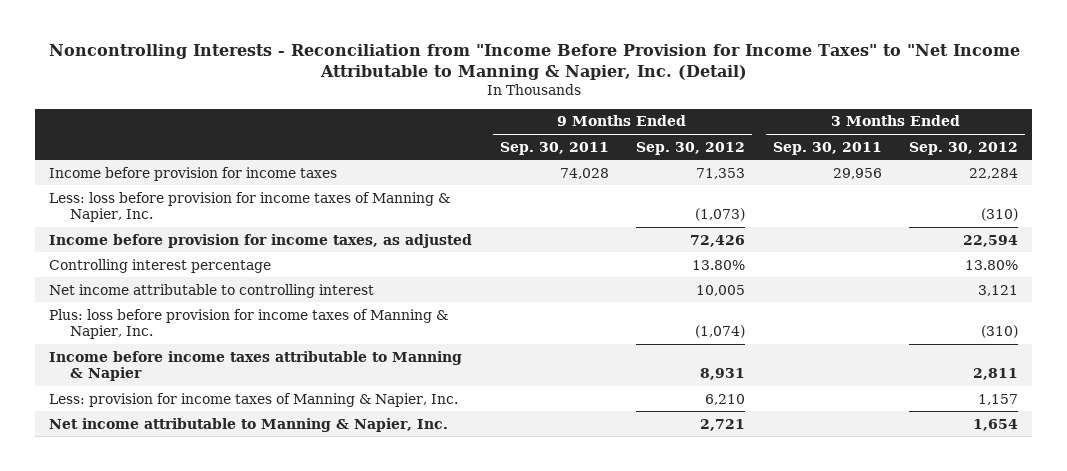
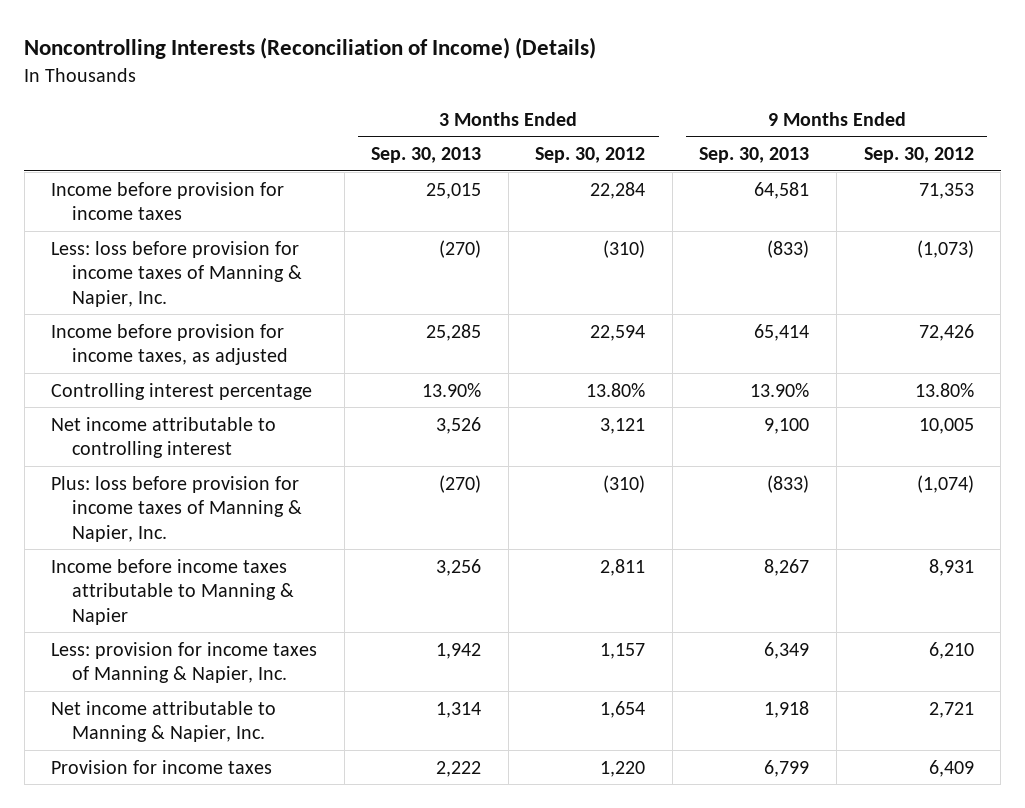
- Noncontrolling Interests - Reconciliation from "Income Before Provision for Income Taxes" to "Net Income Attributable to Manning & Napier, Inc. (Detail)
+ Noncontrolling Interests (Reconciliation of Income) (Details)
- | 9 Months Ended Sep. 30, 2011 | 9 Months Ended Sep. 30, 2012 | 3 Months Ended Sep. 30, 2011 | 3 Months Ended Sep. 30, 2012
+ | 3 Months Ended Sep. 30, 2013 | 3 Months Ended Sep. 30, 2012 | 9 Months Ended Sep. 30, 2013 | 9 Months Ended Sep. 30, 2012
+ Provision for income taxes | 2,222 | 1,220 | 6,799 | 6,409

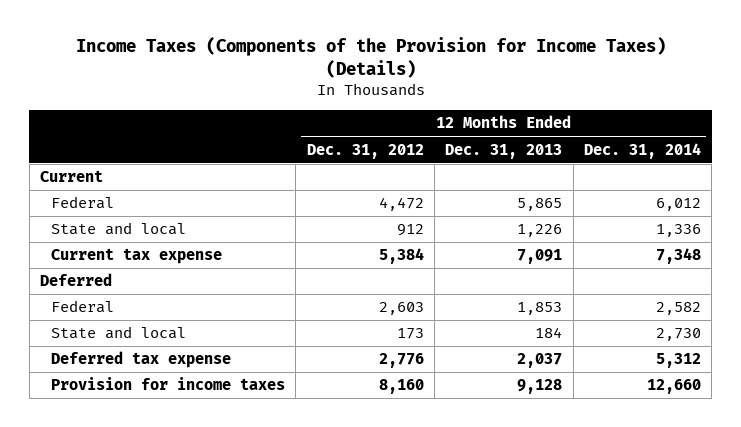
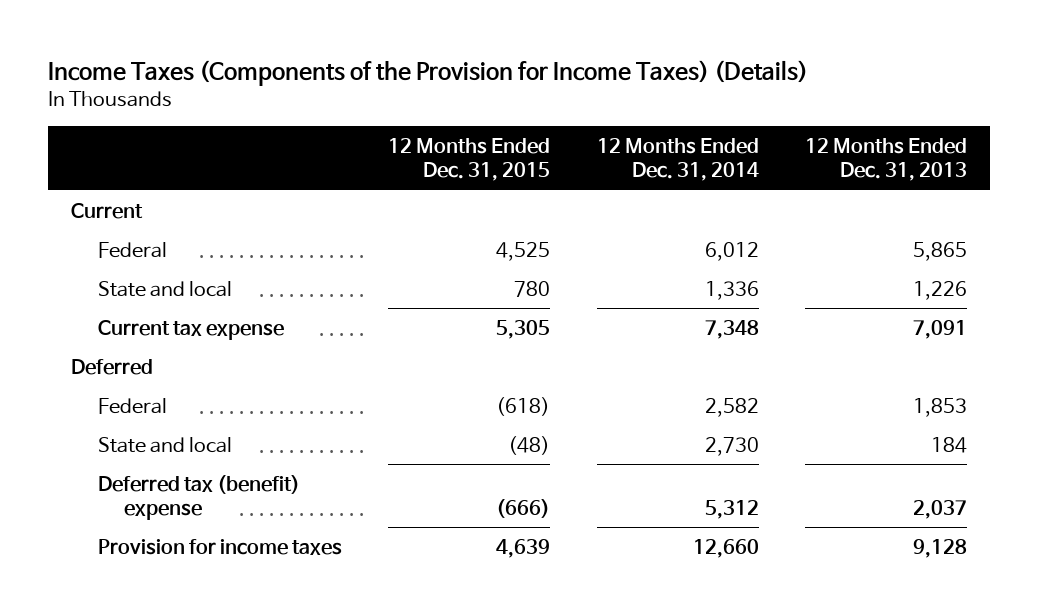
- | 12 Months Ended Dec. 31, 2012 | 12 Months Ended Dec. 31, 2013 | 12 Months Ended Dec. 31, 2014
+ | 12 Months Ended Dec. 31, 2015 | 12 Months Ended Dec. 31, 2014 | 12 Months Ended Dec. 31, 2013
- Deferred tax expense | 2,776 | 2,037 | 5,312
+ Deferred tax (benefit) expense | (666) | 5,312 | 2,037

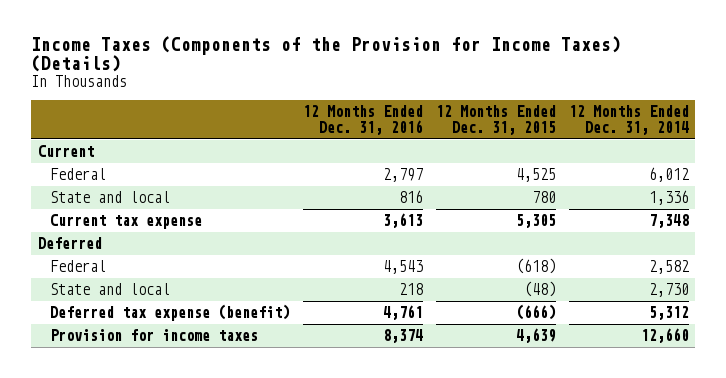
- | 12 Months Ended Dec. 31, 2015 | 12 Months Ended Dec. 31, 2014 | 12 Months Ended Dec. 31, 2013
+ | 12 Months Ended Dec. 31, 2016 | 12 Months Ended Dec. 31, 2015 | 12 Months Ended Dec. 31, 2014
- Deferred tax (benefit) expense | (666) | 5,312 | 2,037
+ Deferred tax expense (benefit) | 4,761 | (666) | 5,312

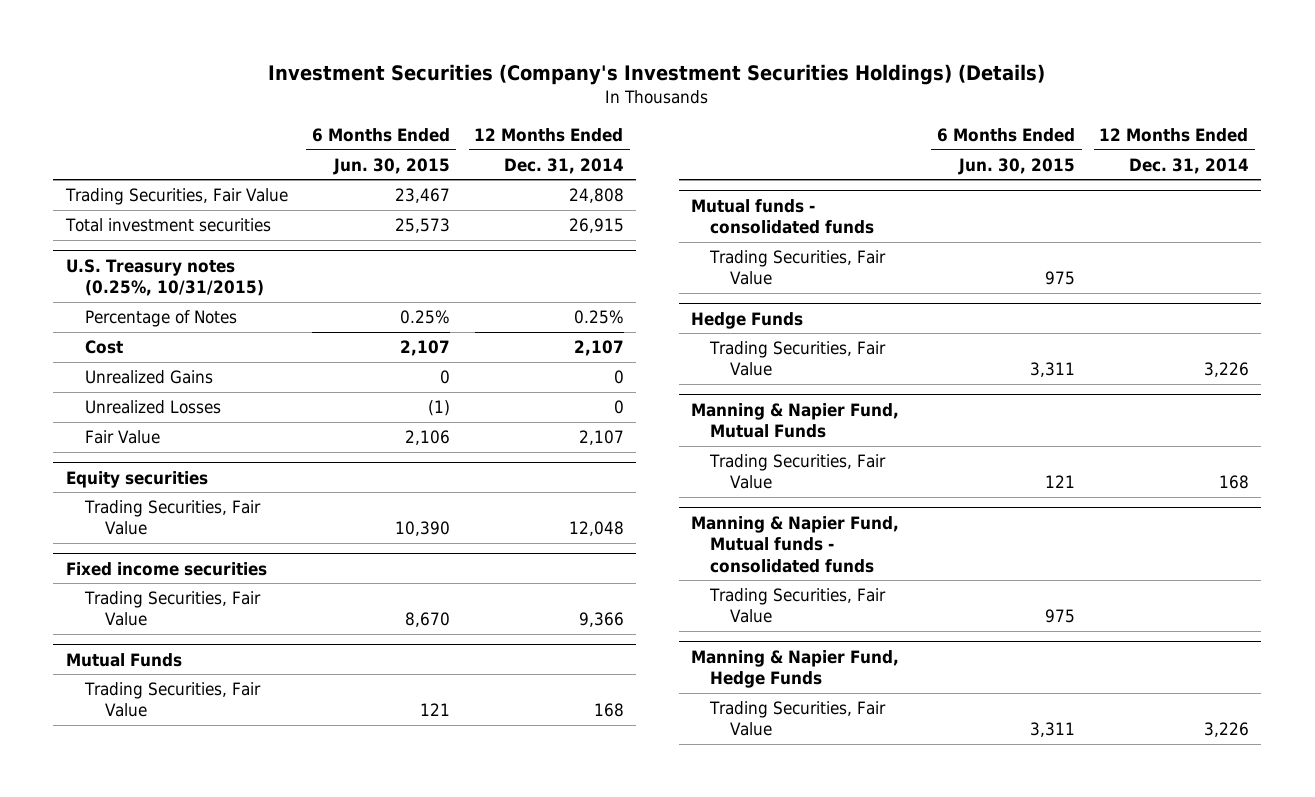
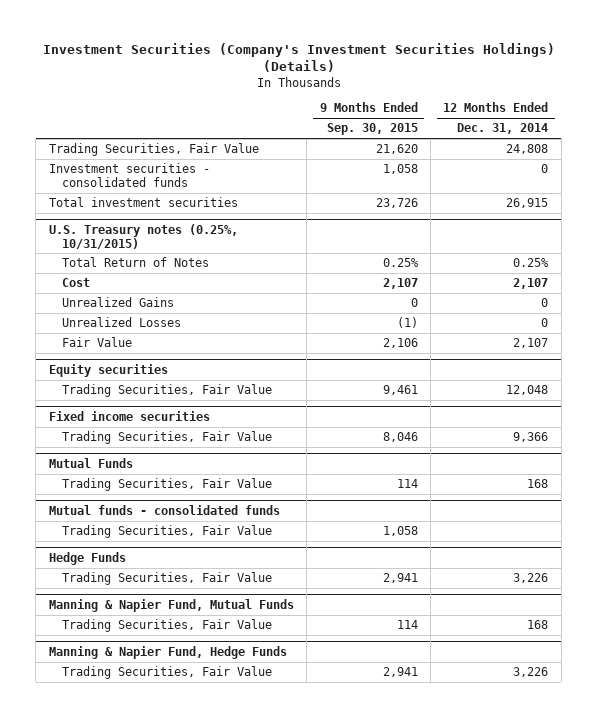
- | 6 Months Ended Jun. 30, 2015 | 12 Months Ended Dec. 31, 2014
+ | 9 Months Ended Sep. 30, 2015 | 12 Months Ended Dec. 31, 2014
+ Investment securities - consolidated funds | 1,058 | 0
@ U.S. Treasury notes (0.25%, 10/31/2015)
- Percentage of Notes | 0.25% | 0.25%
+ Total Return of Notes | 0.25% | 0.25%
- Manning & Napier Fund, Mutual funds - consolidated funds
- Trading Securities, Fair Value | 975 |

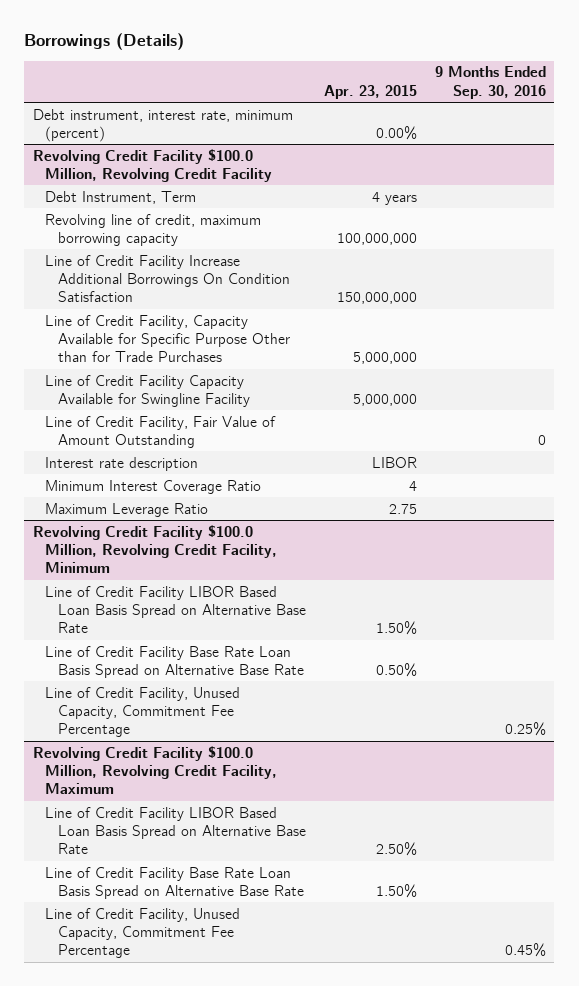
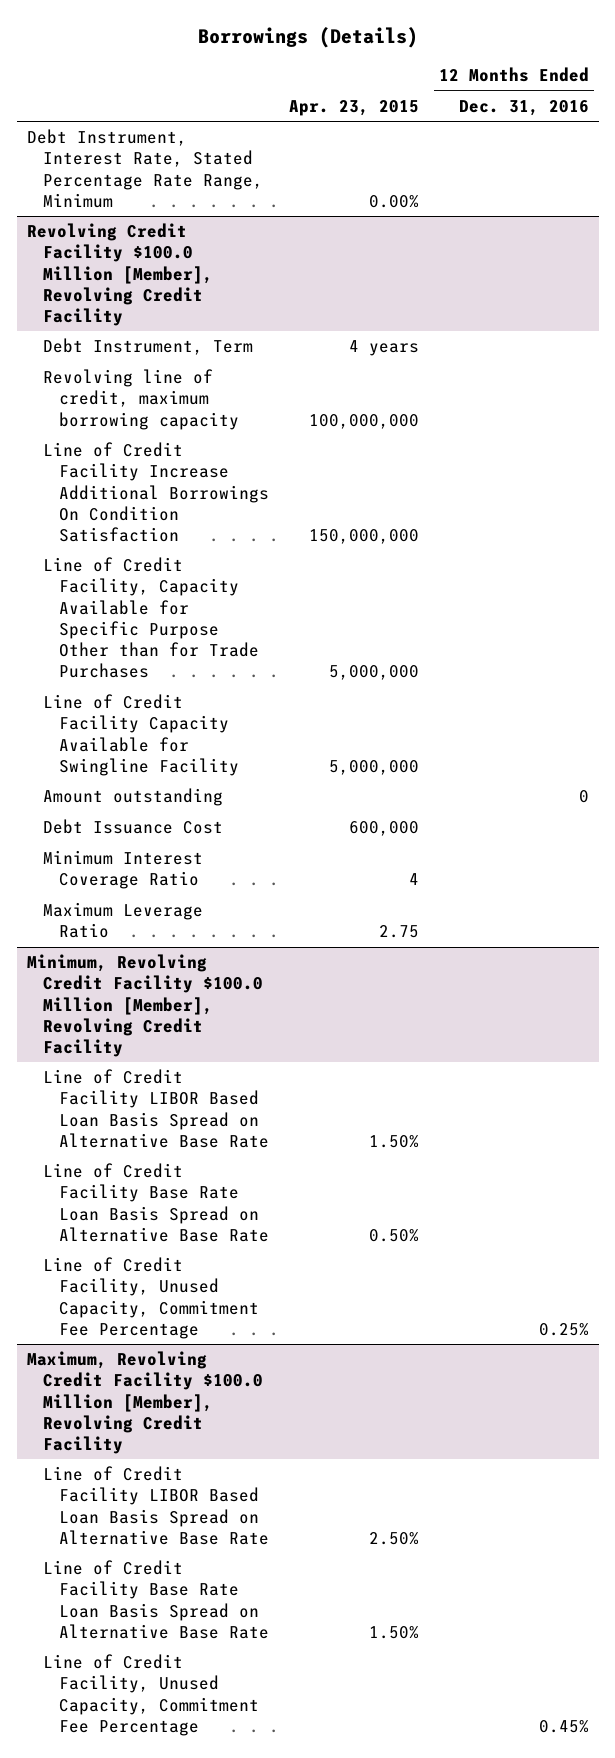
- | Apr. 23, 2015 | 9 Months Ended Sep. 30, 2016
+ | Apr. 23, 2015 | 12 Months Ended Dec. 31, 2016
- Debt instrument, interest rate, minimum (percent) | 0.00% |
- Revolving Credit Facility $100.0 Million, Revolving Credit Facility
+ Debt Instrument, Interest Rate, Stated Percentage Rate Range, Minimum | 0.00% |
+ Revolving Credit Facility $100.0 Million [Member], Revolving Credit Facility
- Line of Credit Facility, Fair Value of Amount Outstanding | | 0
- Interest rate description | LIBOR |
+ Amount outstanding | | 0
+ Debt Issuance Cost | 600,000 |
- Revolving Credit Facility $100.0 Million, Revolving Credit Facility, Minimum
+ Minimum, Revolving Credit Facility $100.0 Million [Member], Revolving Credit Facility
- Revolving Credit Facility $100.0 Million, Revolving Credit Facility, Maximum
+ Maximum, Revolving Credit Facility $100.0 Million [Member], Revolving Credit Facility

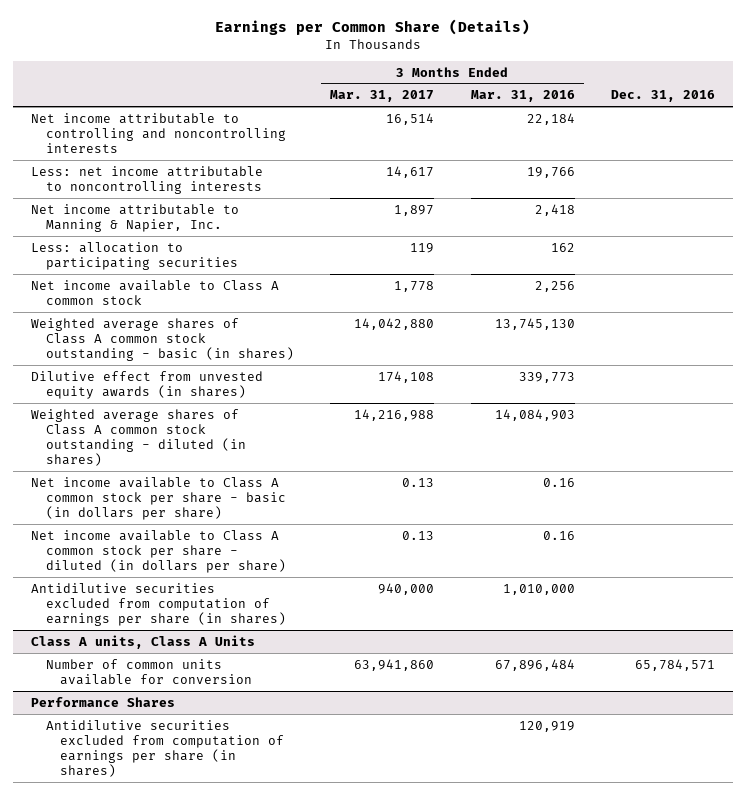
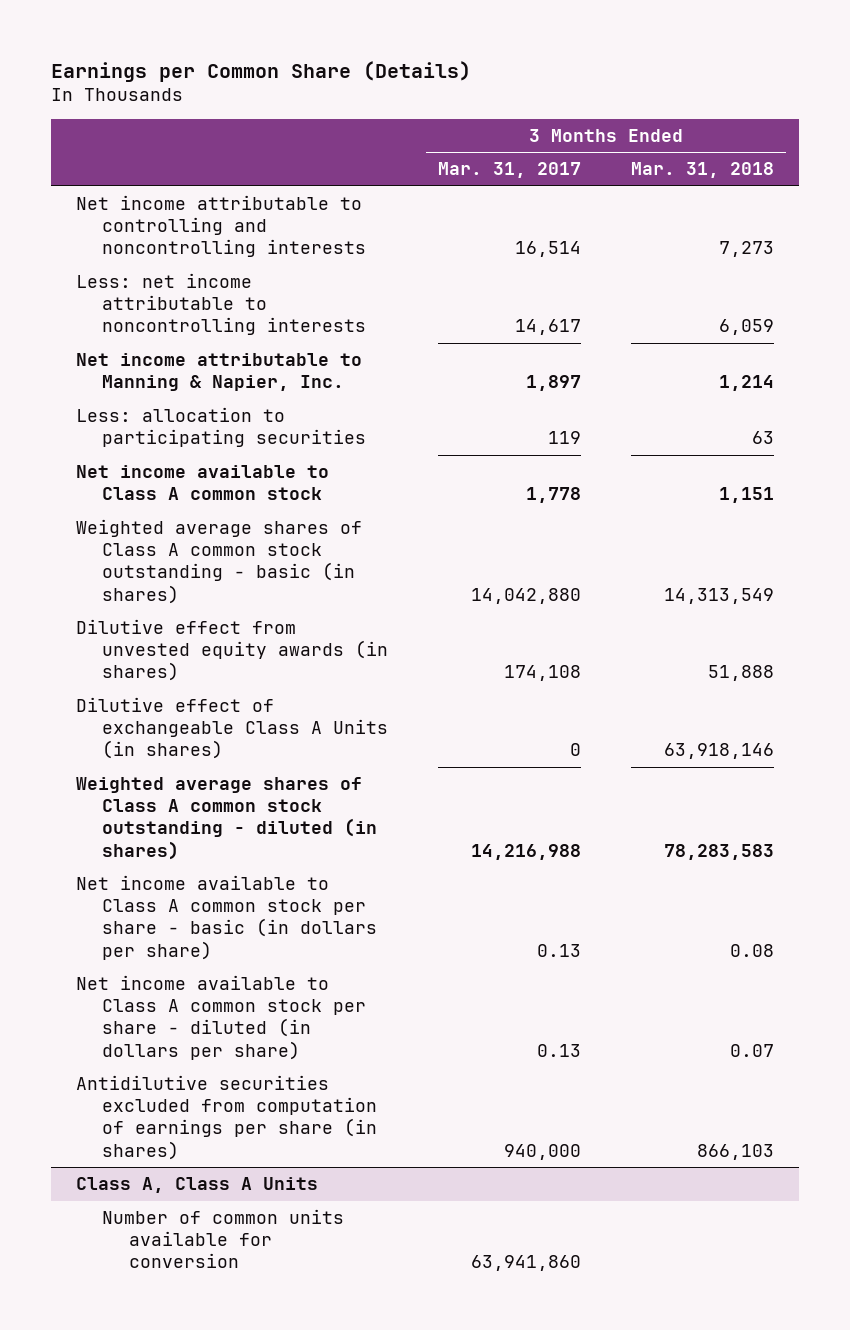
- | 3 Months Ended Mar. 31, 2017 | 3 Months Ended Mar. 31, 2016 | Dec. 31, 2016
+ | 3 Months Ended Mar. 31, 2017 | 3 Months Ended Mar. 31, 2018
+ Dilutive effect of exchangeable Class A Units (in shares) | 0 | 63,918,146
- Class A units, Class A Units
+ Class A, Class A Units
- Performance Shares
- Antidilutive securities excluded from computation of earnings per share (in shares) | | 120,919 |

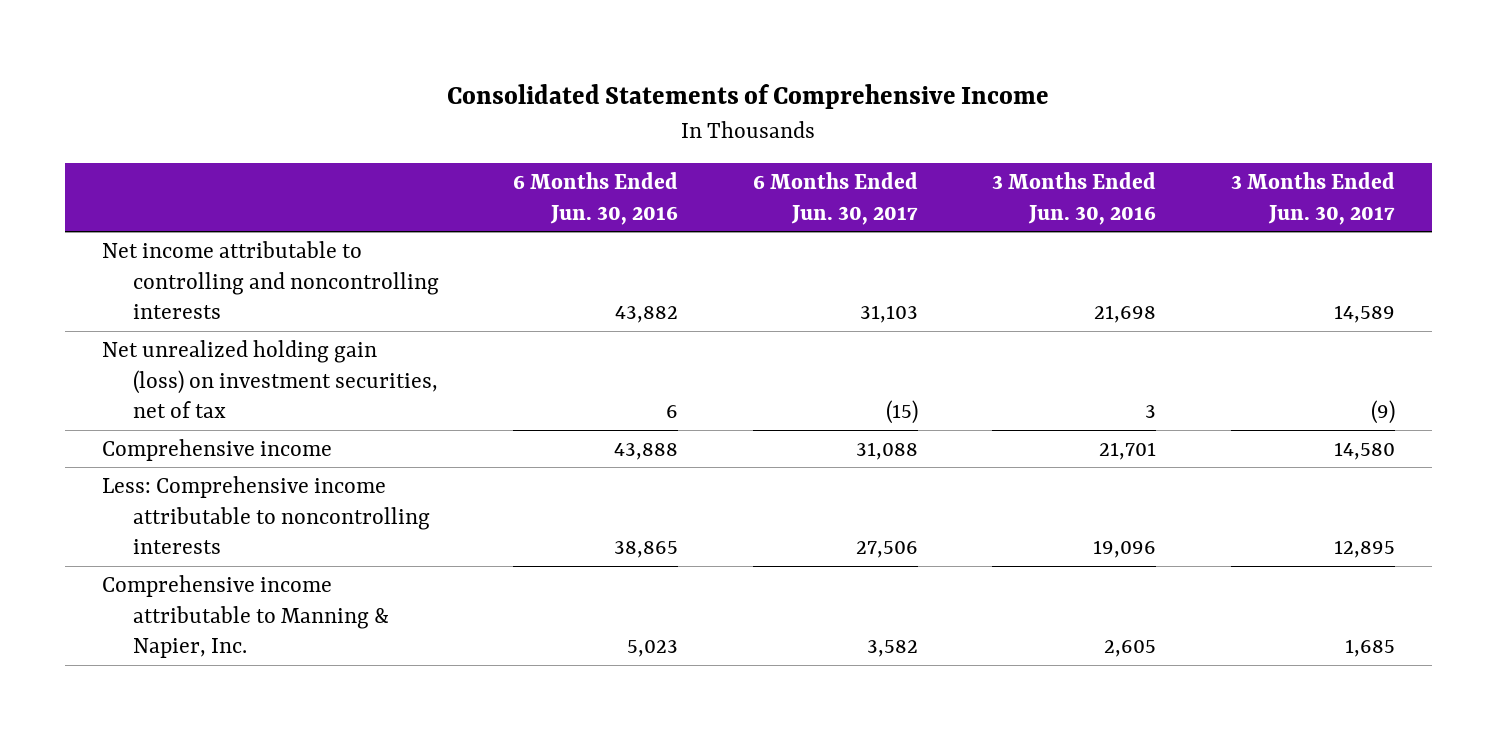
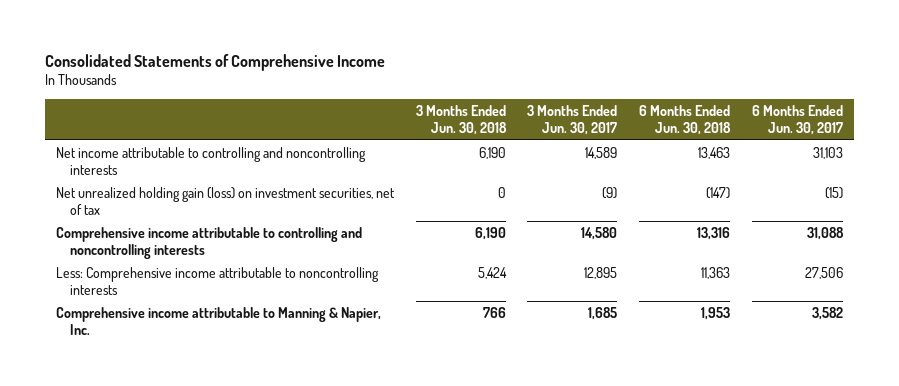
- | 6 Months Ended Jun. 30, 2016 | 6 Months Ended Jun. 30, 2017 | 3 Months Ended Jun. 30, 2016 | 3 Months Ended Jun. 30, 2017
+ | 3 Months Ended Jun. 30, 2018 | 3 Months Ended Jun. 30, 2017 | 6 Months Ended Jun. 30, 2018 | 6 Months Ended Jun. 30, 2017
- Comprehensive income | 43,888 | 31,088 | 21,701 | 14,580
+ Comprehensive income attributable to controlling and noncontrolling interests | 6,190 | 14,580 | 13,316 | 31,088

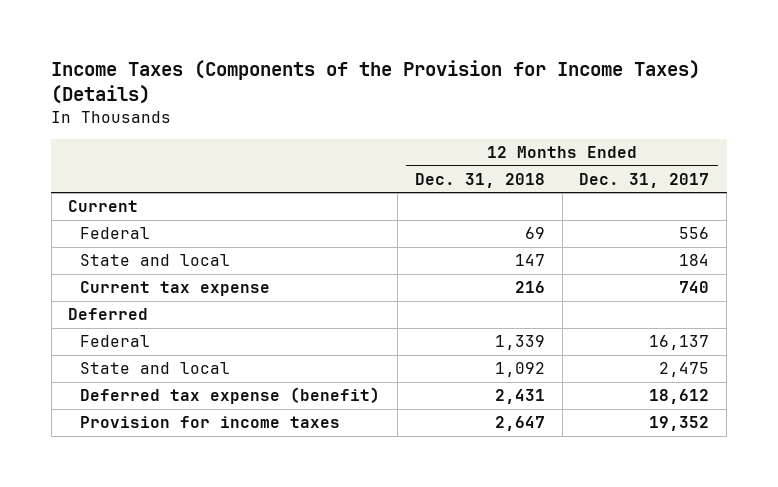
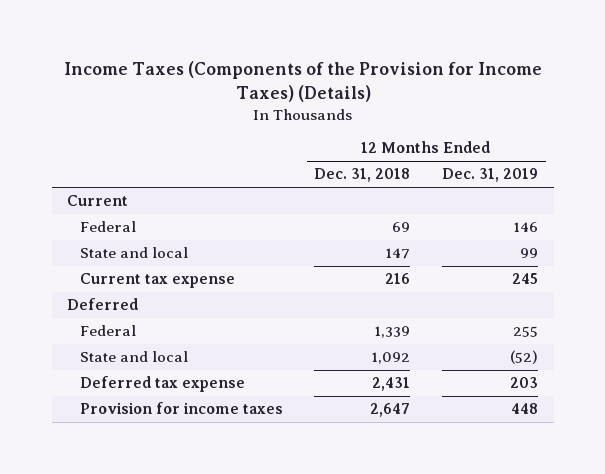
- | 12 Months Ended Dec. 31, 2018 | 12 Months Ended Dec. 31, 2017
+ | 12 Months Ended Dec. 31, 2018 | 12 Months Ended Dec. 31, 2019
- Deferred tax expense (benefit) | 2,431 | 18,612
+ Deferred tax expense | 2,431 | 203

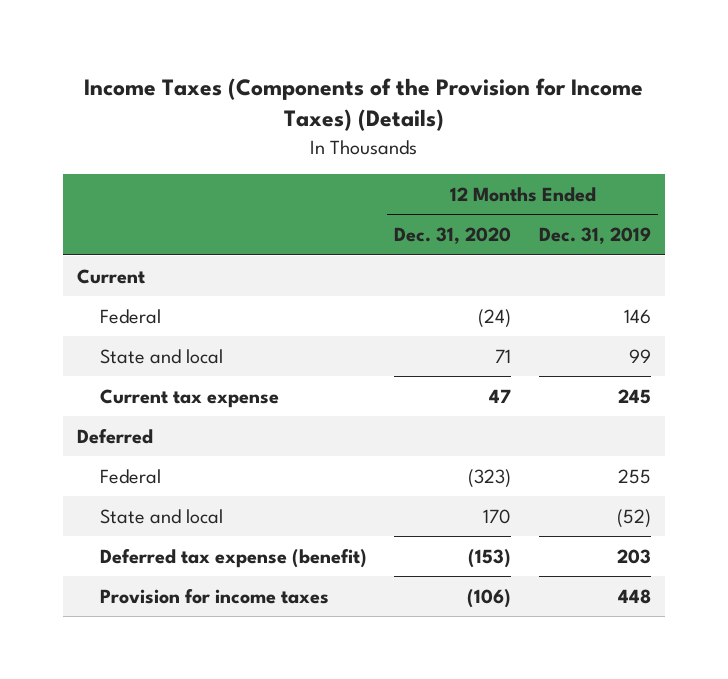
- | 12 Months Ended Dec. 31, 2018 | 12 Months Ended Dec. 31, 2019
+ | 12 Months Ended Dec. 31, 2020 | 12 Months Ended Dec. 31, 2019
- Deferred tax expense | 2,431 | 203
+ Deferred tax expense (benefit) | (153) | 203

